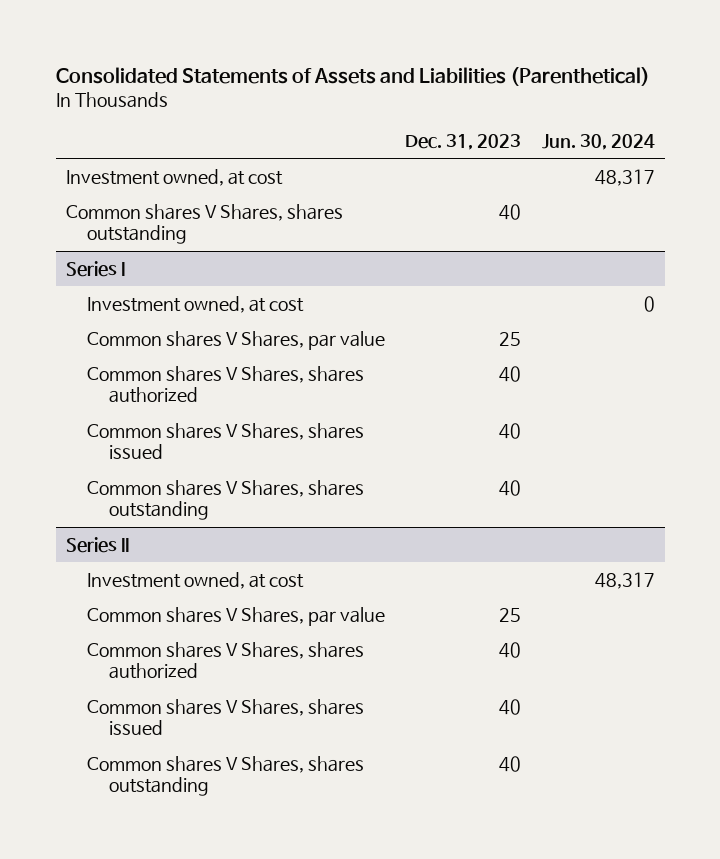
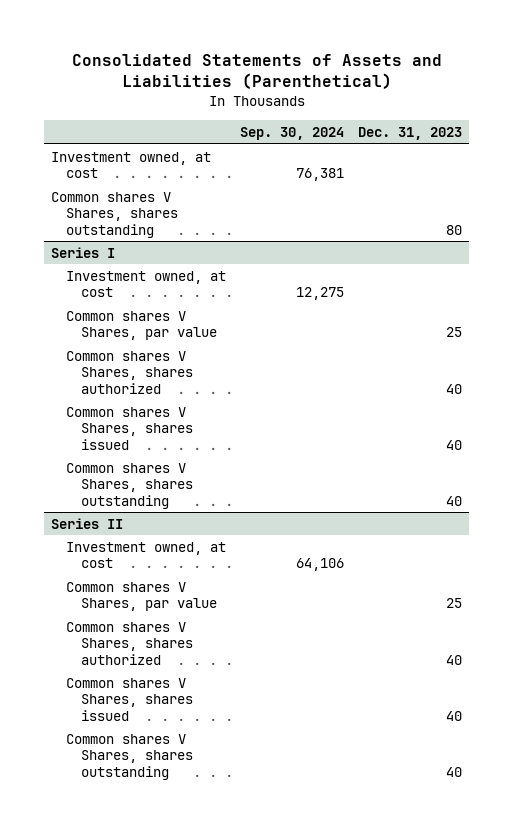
- | Dec. 31, 2023 | Jun. 30, 2024
+ | Sep. 30, 2024 | Dec. 31, 2023
- Common shares V Shares, shares outstanding | 40 |
+ Common shares V Shares, shares outstanding | | 80

